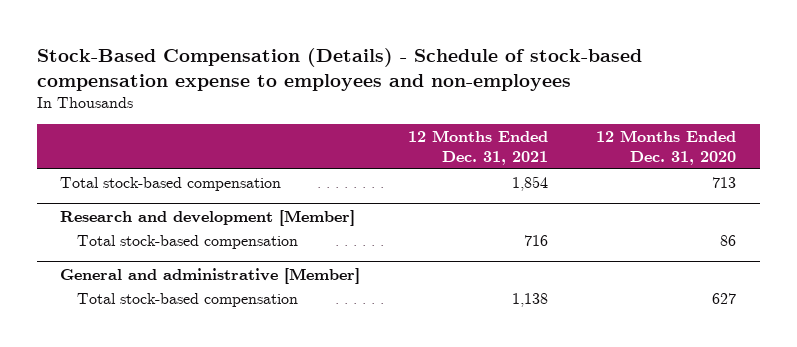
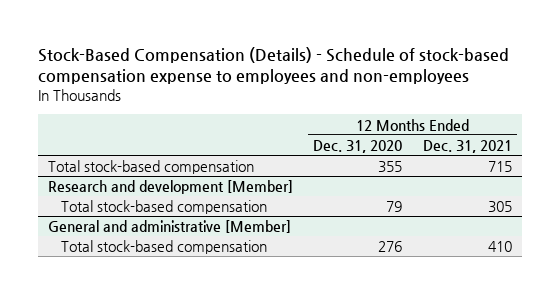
- | 12 Months Ended Dec. 31, 2021 | 12 Months Ended Dec. 31, 2020
+ | 12 Months Ended Dec. 31, 2020 | 12 Months Ended Dec. 31, 2021
- Total stock-based compensation | 1,854 | 713
+ Total stock-based compensation | 355 | 715
@ Research and development [Member]
- Total stock-based compensation | 716 | 86
+ Total stock-based compensation | 79 | 305
@ General and administrative [Member]
- Total stock-based compensation | 1,138 | 627
+ Total stock-based compensation | 276 | 410

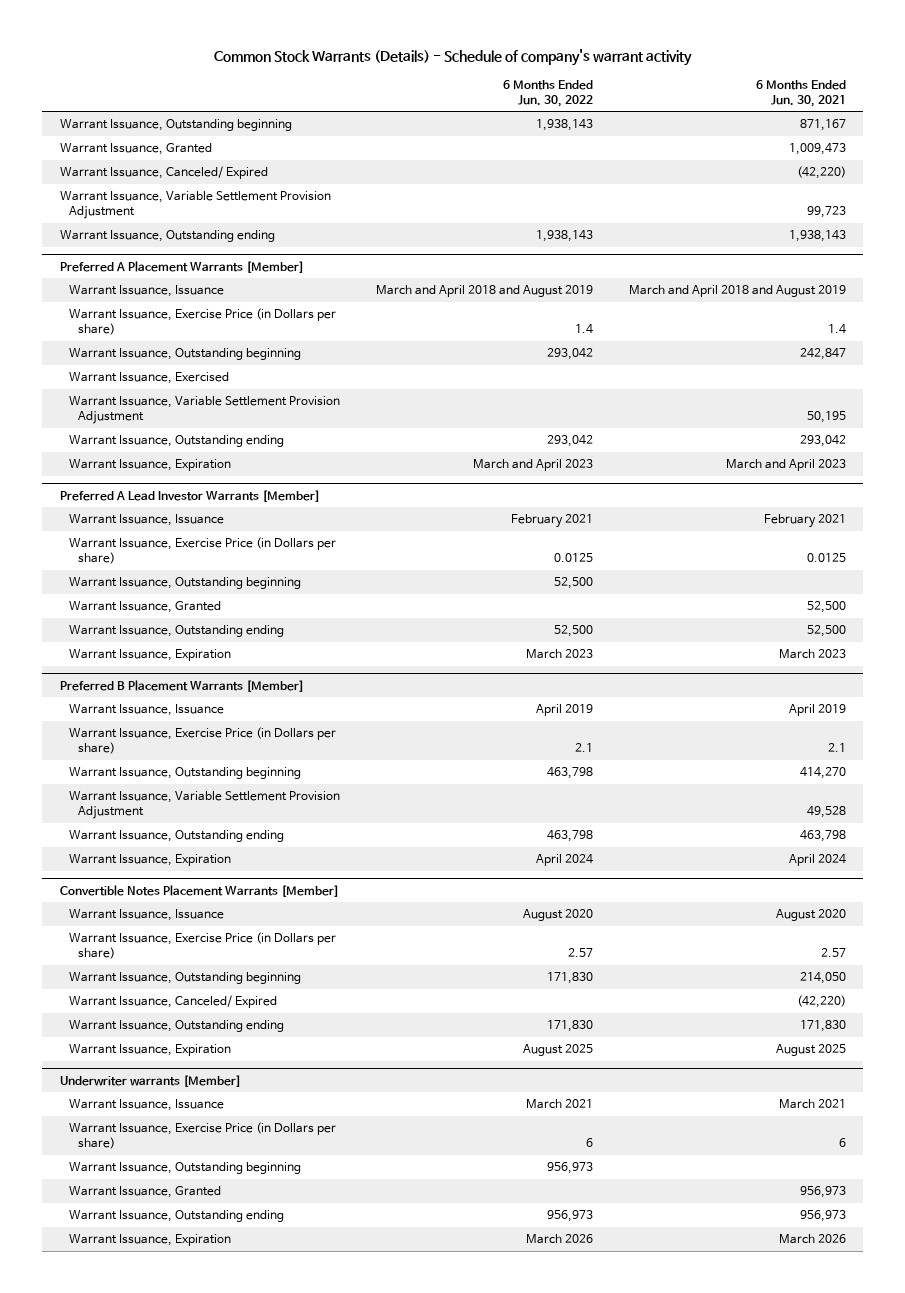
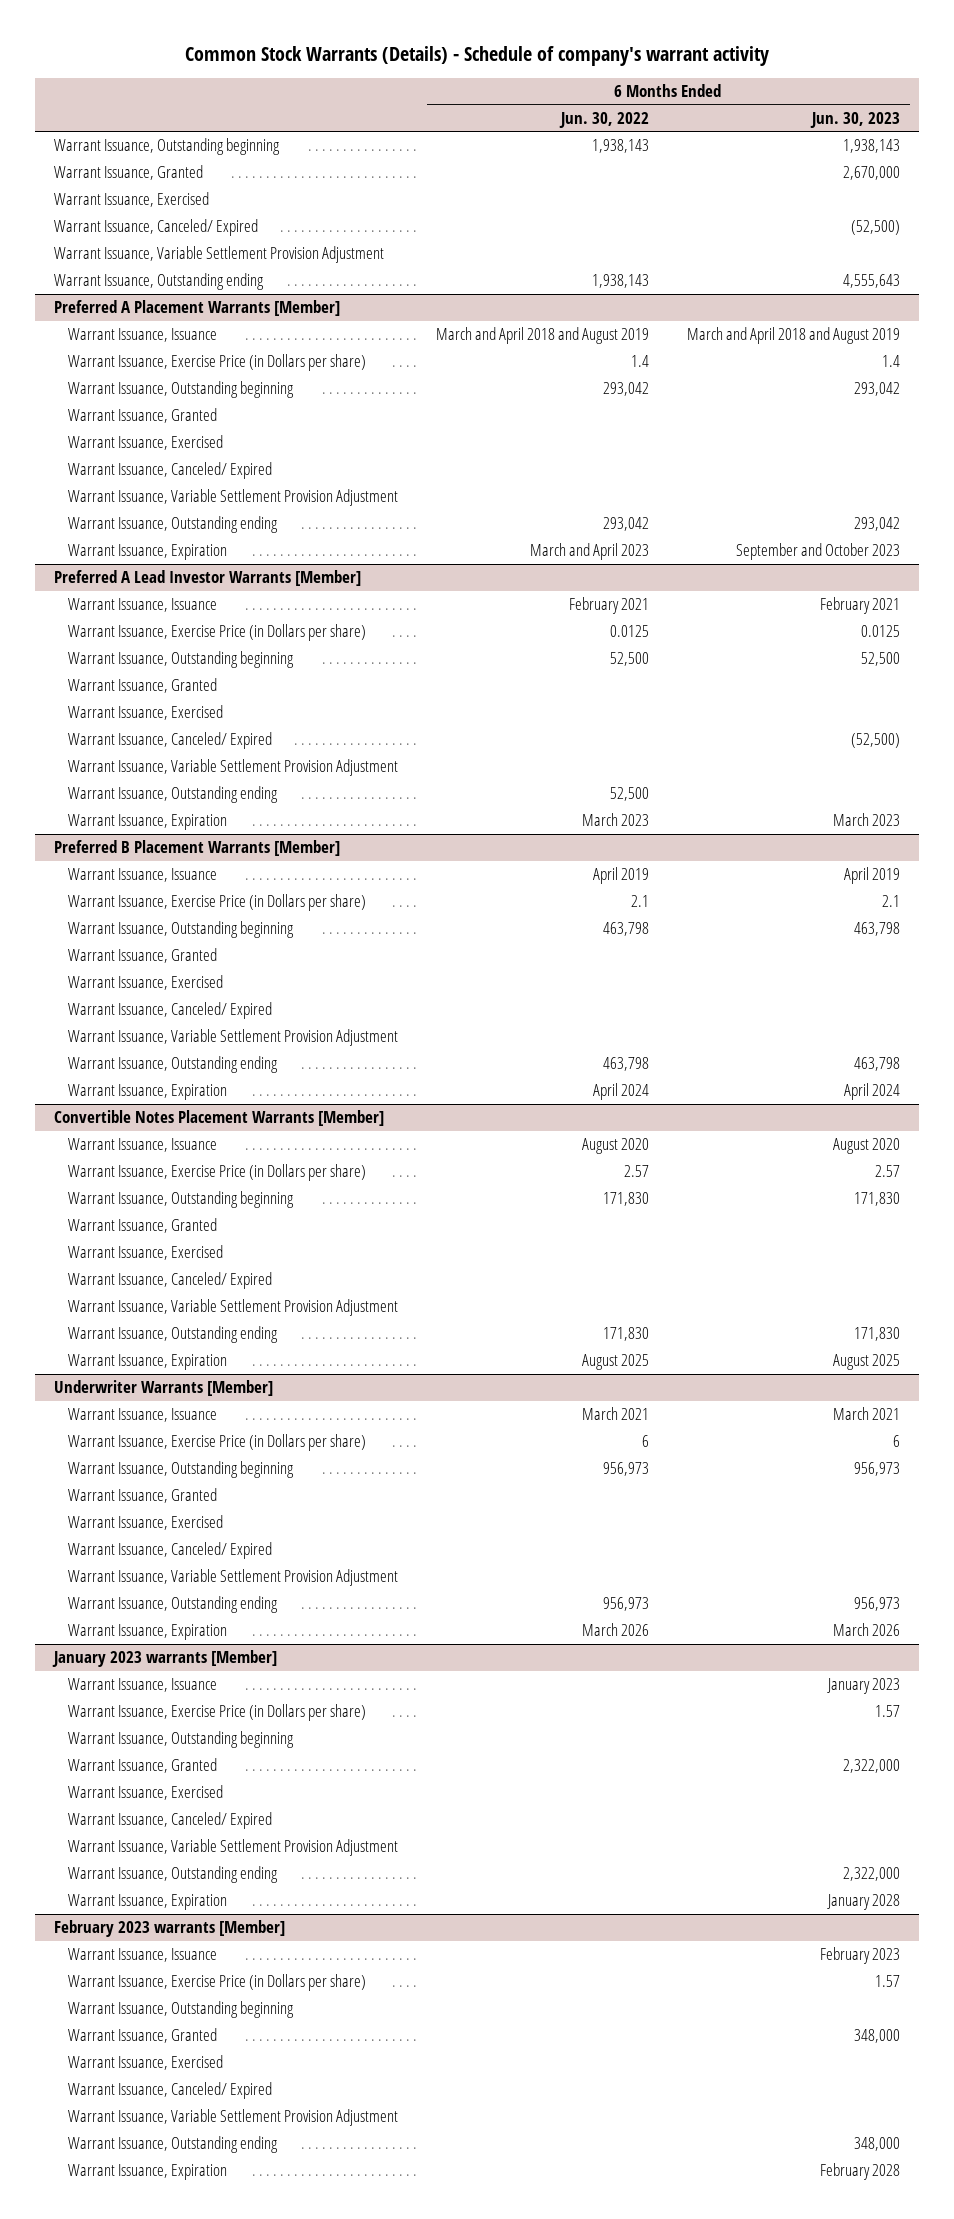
- | 6 Months Ended Jun. 30, 2022 | 6 Months Ended Jun. 30, 2021
+ | 6 Months Ended Jun. 30, 2022 | 6 Months Ended Jun. 30, 2023
+ Warrant Issuance, Exercised
@ Preferred A Placement Warrants [Member]
+ Warrant Issuance, Granted
+ Warrant Issuance, Canceled/ Expired
@ Preferred A Lead Investor Warrants [Member]
+ Warrant Issuance, Exercised
+ Warrant Issuance, Canceled/ Expired | | (52,500)
+ Warrant Issuance, Variable Settlement Provision Adjustment
@ Preferred B Placement Warrants [Member]
+ Warrant Issuance, Granted
+ Warrant Issuance, Exercised
+ Warrant Issuance, Canceled/ Expired
@ Convertible Notes Placement Warrants [Member]
+ Warrant Issuance, Granted
+ Warrant Issuance, Exercised
+ Warrant Issuance, Variable Settlement Provision Adjustment
- Underwriter warrants [Member]
+ Underwriter Warrants [Member]
+ Warrant Issuance, Exercised
+ Warrant Issuance, Canceled/ Expired
+ Warrant Issuance, Variable Settlement Provision Adjustment
+ January 2023 warrants [Member]
+ Warrant Issuance, Issuance | | January 2023
+ Warrant Issuance, Exercise Price (in Dollars per share) | | 1.57
+ Warrant Issuance, Outstanding beginning
+ Warrant Issuance, Granted | | 2,322,000
+ Warrant Issuance, Exercised
+ Warrant Issuance, Canceled/ Expired
+ Warrant Issuance, Variable Settlement Provision Adjustment
+ Warrant Issuance, Outstanding ending | | 2,322,000
+ Warrant Issuance, Expiration | | January 2028
+ February 2023 warrants [Member]
+ Warrant Issuance, Issuance | | February 2023
+ Warrant Issuance, Exercise Price (in Dollars per share) | | 1.57
+ Warrant Issuance, Outstanding beginning
+ Warrant Issuance, Granted | | 348,000
+ Warrant Issuance, Exercised
+ Warrant Issuance, Canceled/ Expired
+ Warrant Issuance, Variable Settlement Provision Adjustment
+ Warrant Issuance, Outstanding ending | | 348,000
+ Warrant Issuance, Expiration | | February 2028

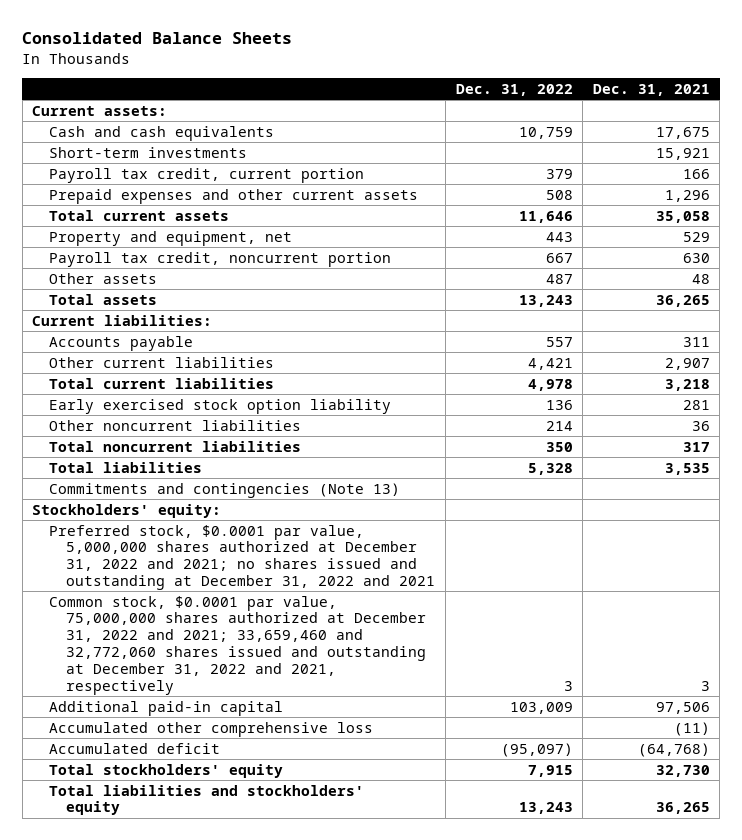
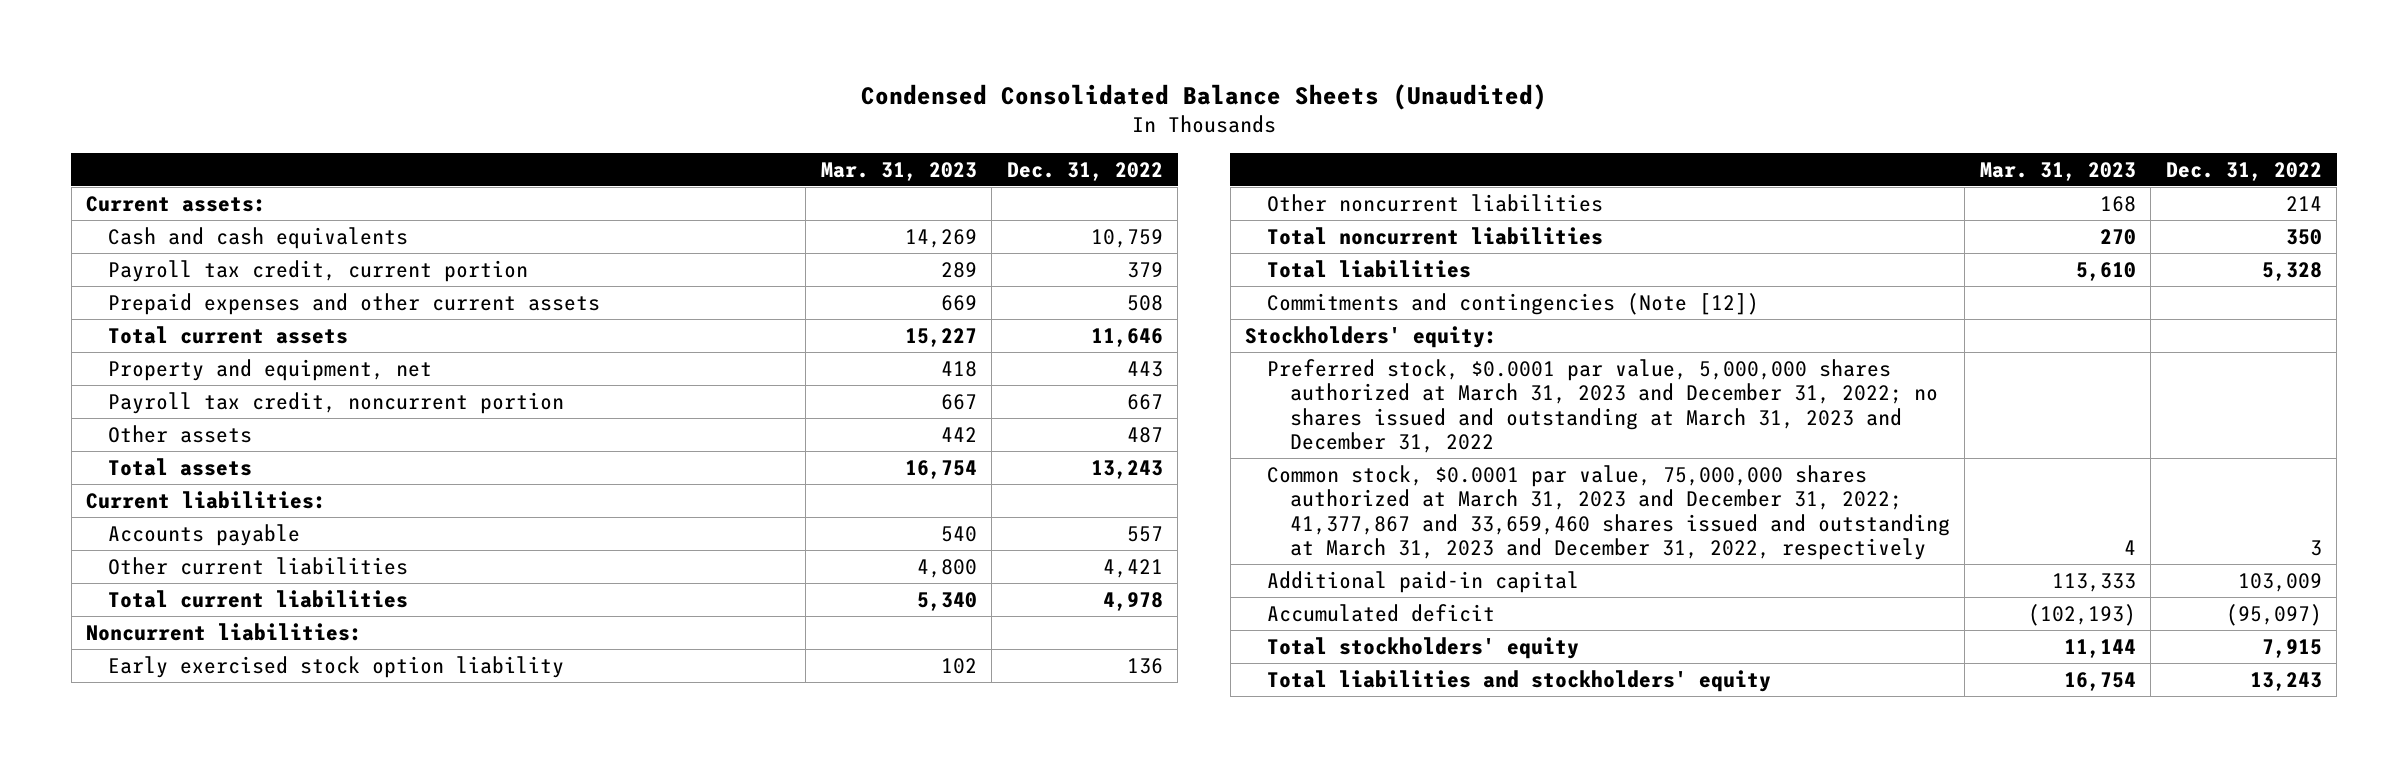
- Consolidated Balance Sheets
+ Condensed Consolidated Balance Sheets (Unaudited)
- | Dec. 31, 2022 | Dec. 31, 2021
+ | Mar. 31, 2023 | Dec. 31, 2022
- Short-term investments | | 15,921
+ Noncurrent liabilities:
- Commitments and contingencies (Note 13)
+ Commitments and contingencies (Note [12])
- Preferred stock, $0.0001 par value, 5,000,000 shares authorized at December 31, 2022 and 2021; no shares issued and outstanding at December 31, 2022 and 2021
- Common stock, $0.0001 par value, 75,000,000 shares authorized at December 31, 2022 and 2021; 33,659,460 and 32,772,060 shares issued and outstanding at December 31, 2022 and 2021, respectively | 3 | 3
+ Preferred stock, $0.0001 par value, 5,000,000 shares authorized at March 31, 2023 and December 31, 2022; no shares issued and outstanding at March 31, 2023 and December 31, 2022
+ Common stock, $0.0001 par value, 75,000,000 shares authorized at March 31, 2023 and December 31, 2022; 41,377,867 and 33,659,460 shares issued and outstanding at March 31, 2023 and December 31, 2022, respectively | 4 | 3
- Accumulated other comprehensive loss | | (11)

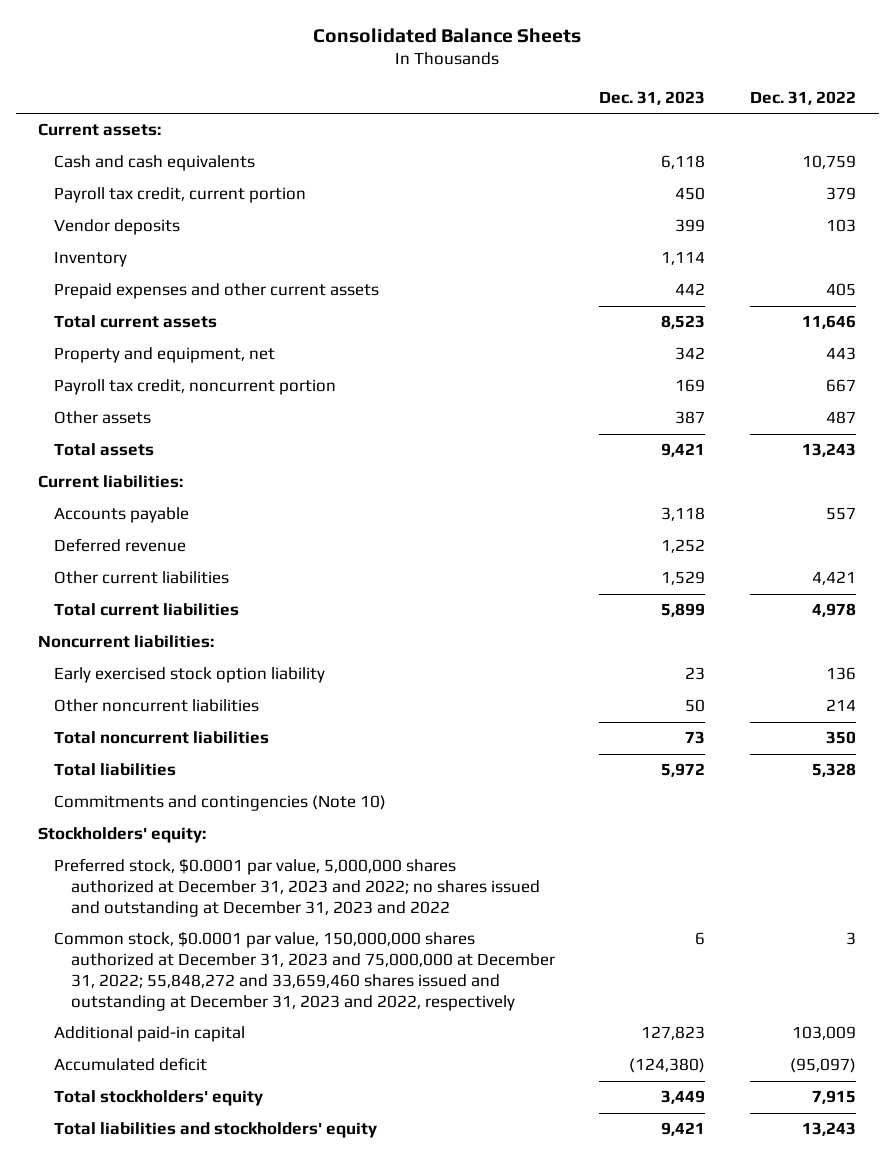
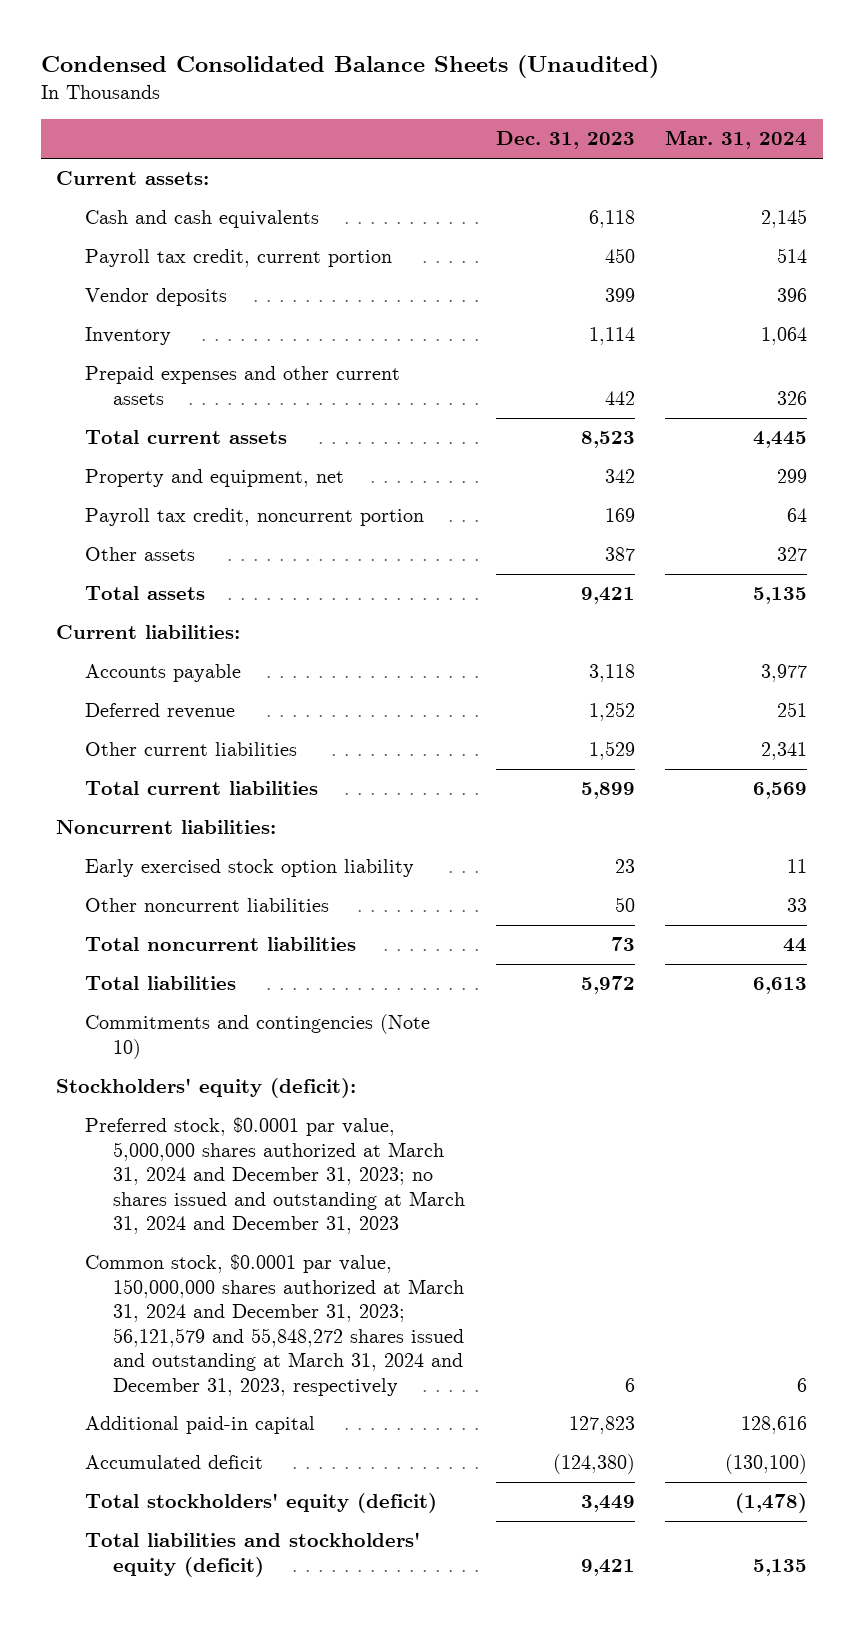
- Consolidated Balance Sheets
+ Condensed Consolidated Balance Sheets (Unaudited)
- | Dec. 31, 2023 | Dec. 31, 2022
+ | Dec. 31, 2023 | Mar. 31, 2024
- Stockholders' equity:
- Preferred stock, $0.0001 par value, 5,000,000 shares authorized at December 31, 2023 and 2022; no shares issued and outstanding at December 31, 2023 and 2022
- Common stock, $0.0001 par value, 150,000,000 shares authorized at December 31, 2023 and 75,000,000 at December 31, 2022; 55,848,272 and 33,659,460 shares issued and outstanding at December 31, 2023 and 2022, respectively | 6 | 3
+ Stockholders' equity (deficit):
+ Preferred stock, $0.0001 par value, 5,000,000 shares authorized at March 31, 2024 and December 31, 2023; no shares issued and outstanding at March 31, 2024 and December 31, 2023
+ Common stock, $0.0001 par value, 150,000,000 shares authorized at March 31, 2024 and December 31, 2023; 56,121,579 and 55,848,272 shares issued and outstanding at March 31, 2024 and December 31, 2023, respectively | 6 | 6
- Total stockholders' equity | 3,449 | 7,915
- Total liabilities and stockholders' equity | 9,421 | 13,243
+ Total stockholders' equity (deficit) | 3,449 | (1,478)
+ Total liabilities and stockholders' equity (deficit) | 9,421 | 5,135

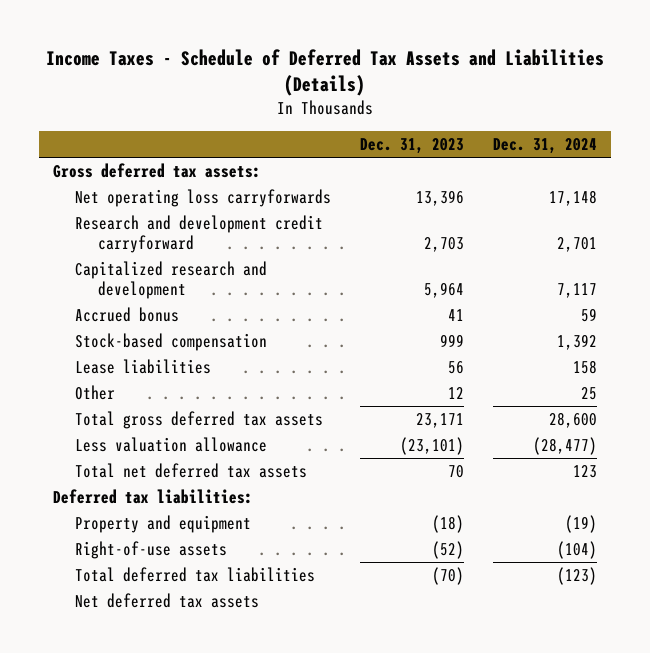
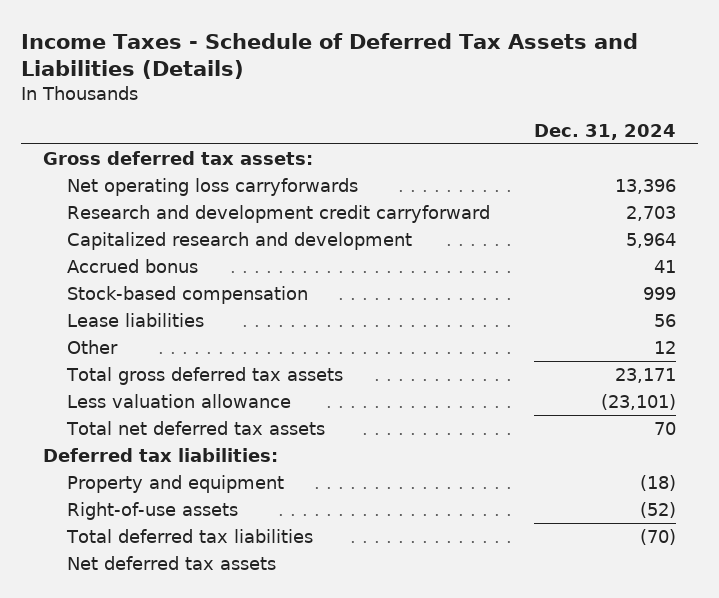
- | Dec. 31, 2023 | Dec. 31, 2024
+ | Dec. 31, 2024
- Net operating loss carryforwards | 13,396 | 17,148
- Research and development credit carryforward | 2,703 | 2,701
- Capitalized research and development | 5,964 | 7,117
- Accrued bonus | 41 | 59
- Stock-based compensation | 999 | 1,392
- Lease liabilities | 56 | 158
- Other | 12 | 25
- Total gross deferred tax assets | 23,171 | 28,600
- Less valuation allowance | (23,101) | (28,477)
- Total net deferred tax assets | 70 | 123
+ Net operating loss carryforwards | 13,396
+ Research and development credit carryforward | 2,703
+ Capitalized research and development | 5,964
+ Accrued bonus | 41
+ Stock-based compensation | 999
+ Lease liabilities | 56
+ Other | 12
+ Total gross deferred tax assets | 23,171
+ Less valuation allowance | (23,101)
+ Total net deferred tax assets | 70
- Property and equipment | (18) | (19)
- Right-of-use assets | (52) | (104)
- Total deferred tax liabilities | (70) | (123)
+ Property and equipment | (18)
+ Right-of-use assets | (52)
+ Total deferred tax liabilities | (70)

